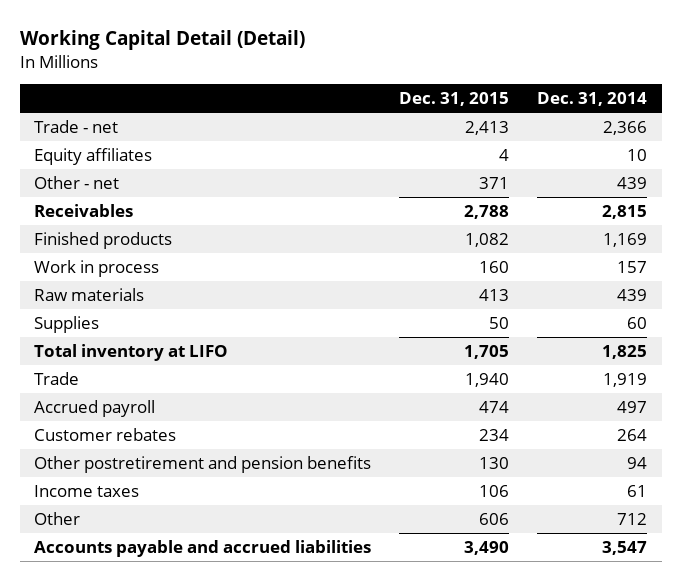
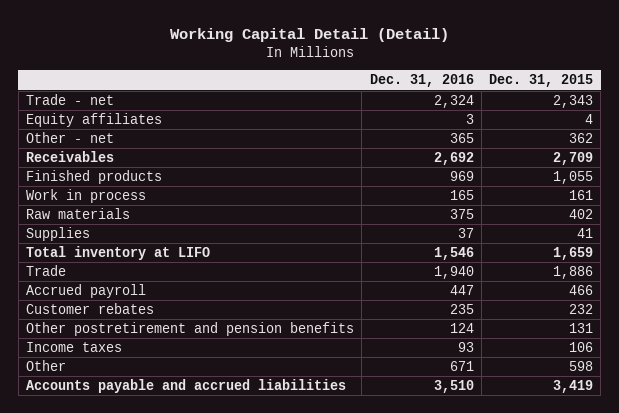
- | Dec. 31, 2015 | Dec. 31, 2014
+ | Dec. 31, 2016 | Dec. 31, 2015
- Trade - net | 2,413 | 2,366
+ Trade - net | 2,324 | 2,343
- Other - net | 371 | 439
- Receivables | 2,788 | 2,815
- Finished products | 1,082 | 1,169
- Work in process | 160 | 157
- Raw materials | 413 | 439
- Supplies | 50 | 60
- Total inventory at LIFO | 1,705 | 1,825
- Trade | 1,940 | 1,919
- Accrued payroll | 474 | 497
- Customer rebates | 234 | 264
- Other postretirement and pension benefits | 130 | 94
+ Other - net | 365 | 362
+ Receivables | 2,692 | 2,709
+ Finished products | 969 | 1,055
+ Work in process | 165 | 161
+ Raw materials | 375 | 402
+ Supplies | 37 | 41
+ Total inventory at LIFO | 1,546 | 1,659
+ Trade | 1,940 | 1,886
+ Accrued payroll | 447 | 466
+ Customer rebates | 235 | 232
+ Other postretirement and pension benefits | 124 | 131
- Other | 606 | 712
- Accounts payable and accrued liabilities | 3,490 | 3,547
+ Other | 671 | 598
+ Accounts payable and accrued liabilities | 3,510 | 3,419

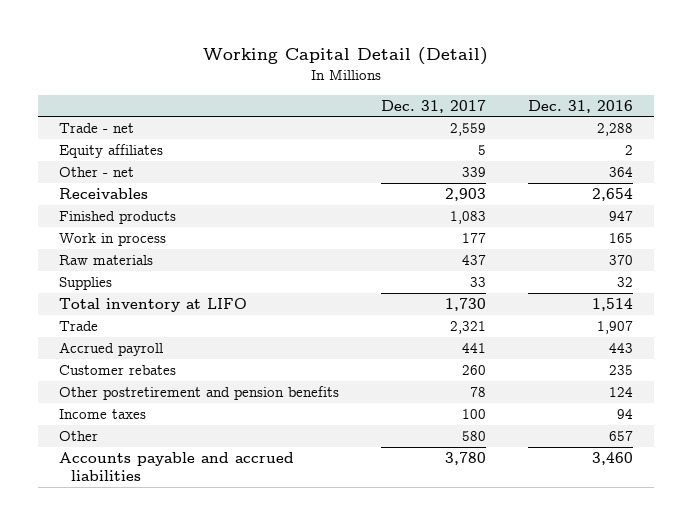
- | Dec. 31, 2016 | Dec. 31, 2015
+ | Dec. 31, 2017 | Dec. 31, 2016
- Trade - net | 2,324 | 2,343
- Equity affiliates | 3 | 4
- Other - net | 365 | 362
- Receivables | 2,692 | 2,709
- Finished products | 969 | 1,055
+ Trade - net | 2,559 | 2,288
+ Equity affiliates | 5 | 2
+ Other - net | 339 | 364
+ Receivables | 2,903 | 2,654
+ Finished products | 1,083 | 947
- Raw materials | 375 | 402
- Supplies | 37 | 41
- Total inventory at LIFO | 1,546 | 1,659
- Trade | 1,940 | 1,886
- Accrued payroll | 447 | 466
+ Raw materials | 437 | 370
+ Supplies | 33 | 32
+ Total inventory at LIFO | 1,730 | 1,514
+ Trade | 2,321 | 1,907
+ Accrued payroll | 441 | 443
- Income taxes | 93 | 106
- Other | 671 | 598
- Accounts payable and accrued liabilities | 3,510 | 3,419
+ Income taxes | 100 | 94
+ Other | 580 | 657
+ Accounts payable and accrued liabilities | 3,780 | 3,460

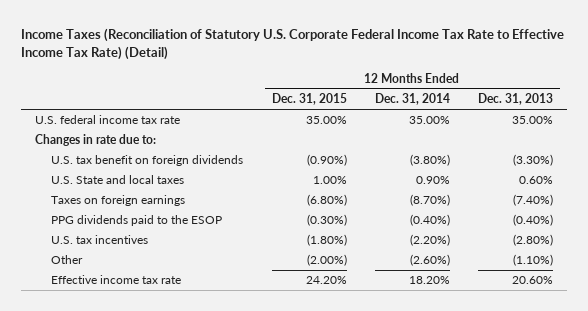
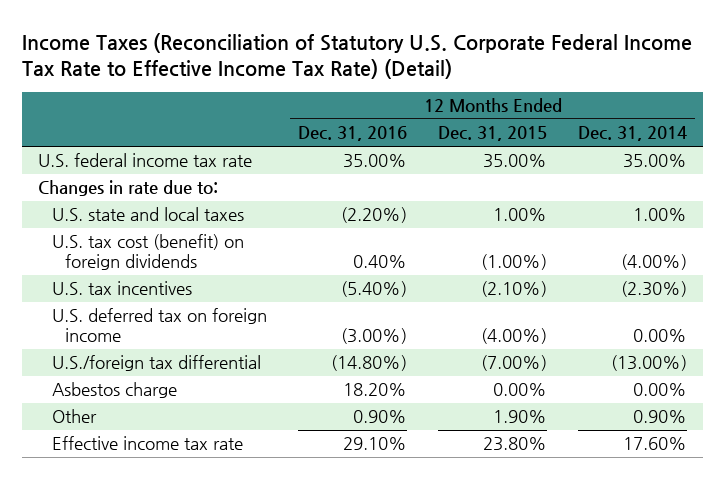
- | 12 Months Ended Dec. 31, 2015 | 12 Months Ended Dec. 31, 2014 | 12 Months Ended Dec. 31, 2013
+ | 12 Months Ended Dec. 31, 2016 | 12 Months Ended Dec. 31, 2015 | 12 Months Ended Dec. 31, 2014
- U.S. tax benefit on foreign dividends | (0.90%) | (3.80%) | (3.30%)
- U.S. State and local taxes | 1.00% | 0.90% | 0.60%
- Taxes on foreign earnings | (6.80%) | (8.70%) | (7.40%)
- PPG dividends paid to the ESOP | (0.30%) | (0.40%) | (0.40%)
- U.S. tax incentives | (1.80%) | (2.20%) | (2.80%)
- Other | (2.00%) | (2.60%) | (1.10%)
- Effective income tax rate | 24.20% | 18.20% | 20.60%
+ U.S. state and local taxes | (2.20%) | 1.00% | 1.00%
+ U.S. tax cost (benefit) on foreign dividends | 0.40% | (1.00%) | (4.00%)
+ U.S. tax incentives | (5.40%) | (2.10%) | (2.30%)
+ U.S. deferred tax on foreign income | (3.00%) | (4.00%) | 0.00%
+ U.S./foreign tax differential | (14.80%) | (7.00%) | (13.00%)
+ Asbestos charge | 18.20% | 0.00% | 0.00%
+ Other | 0.90% | 1.90% | 0.90%
+ Effective income tax rate | 29.10% | 23.80% | 17.60%

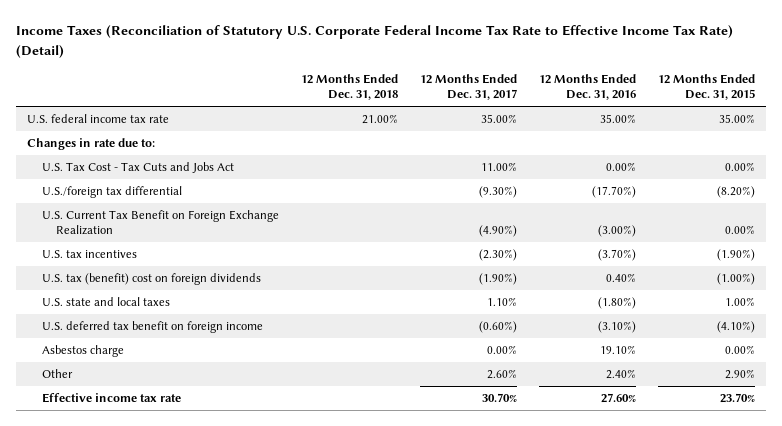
- | 12 Months Ended Dec. 31, 2016 | 12 Months Ended Dec. 31, 2015 | 12 Months Ended Dec. 31, 2014
+ | 12 Months Ended Dec. 31, 2018 | 12 Months Ended Dec. 31, 2017 | 12 Months Ended Dec. 31, 2016 | 12 Months Ended Dec. 31, 2015
- U.S. state and local taxes | (2.20%) | 1.00% | 1.00%
- U.S. tax cost (benefit) on foreign dividends | 0.40% | (1.00%) | (4.00%)
- U.S. tax incentives | (5.40%) | (2.10%) | (2.30%)
- U.S. deferred tax on foreign income | (3.00%) | (4.00%) | 0.00%
- U.S./foreign tax differential | (14.80%) | (7.00%) | (13.00%)
- Asbestos charge | 18.20% | 0.00% | 0.00%
- Other | 0.90% | 1.90% | 0.90%
- Effective income tax rate | 29.10% | 23.80% | 17.60%
+ U.S. Tax Cost - Tax Cuts and Jobs Act | | 11.00% | 0.00% | 0.00%
+ U.S./foreign tax differential | | (9.30%) | (17.70%) | (8.20%)
+ U.S. Current Tax Benefit on Foreign Exchange Realization | | (4.90%) | (3.00%) | 0.00%
+ U.S. tax incentives | | (2.30%) | (3.70%) | (1.90%)
+ U.S. tax (benefit) cost on foreign dividends | | (1.90%) | 0.40% | (1.00%)
+ U.S. state and local taxes | | 1.10% | (1.80%) | 1.00%
+ U.S. deferred tax benefit on foreign income | | (0.60%) | (3.10%) | (4.10%)
+ Asbestos charge | | 0.00% | 19.10% | 0.00%
+ Other | | 2.60% | 2.40% | 2.90%
+ Effective income tax rate | | 30.70% | 27.60% | 23.70%

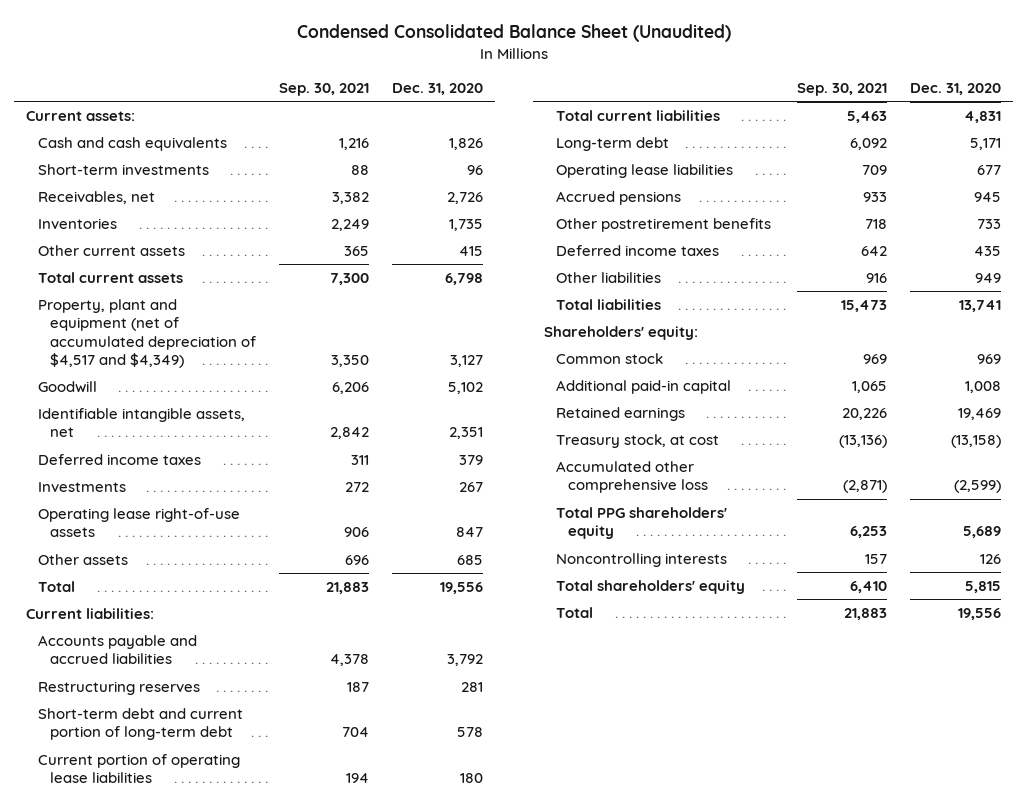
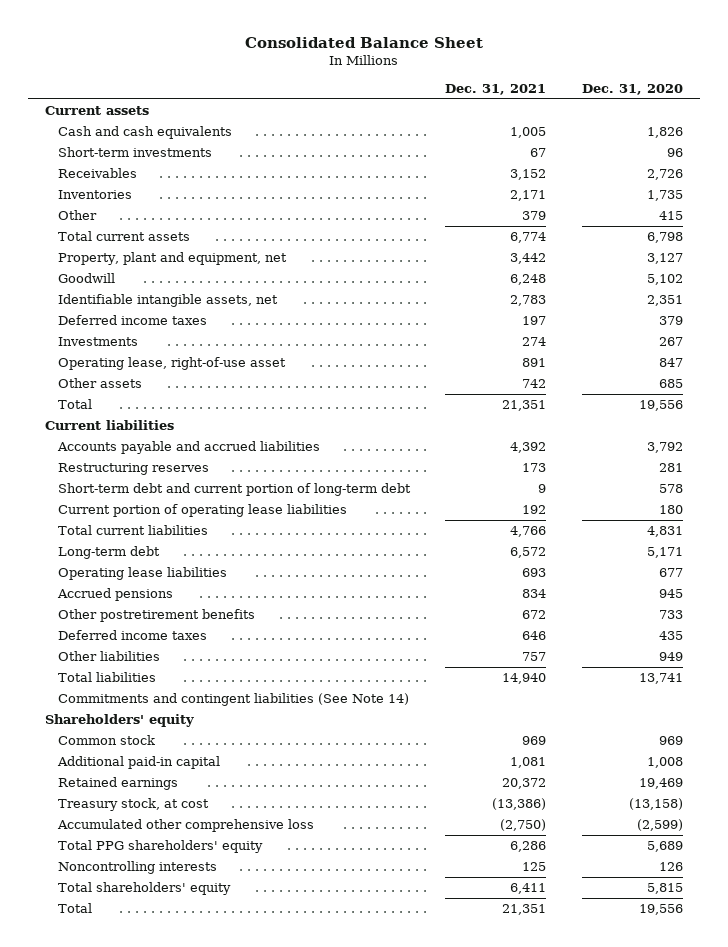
- Condensed Consolidated Balance Sheet (Unaudited)
+ Consolidated Balance Sheet
- | Sep. 30, 2021 | Dec. 31, 2020
+ | Dec. 31, 2021 | Dec. 31, 2020
- Current assets:
+ Current assets
- Receivables, net | 3,382 | 2,726
+ Receivables | 3,152 | 2,726
- Other current assets | 365 | 415
+ Other | 379 | 415
- Property, plant and equipment (net of accumulated depreciation of $4,517 and $4,349) | 3,350 | 3,127
+ Property, plant and equipment, net | 3,442 | 3,127
- Operating lease right-of-use assets | 906 | 847
+ Operating lease, right-of-use asset | 891 | 847
- Current liabilities:
+ Current liabilities
- Shareholders' equity:
+ Commitments and contingent liabilities (See Note 14)
+ Shareholders' equity

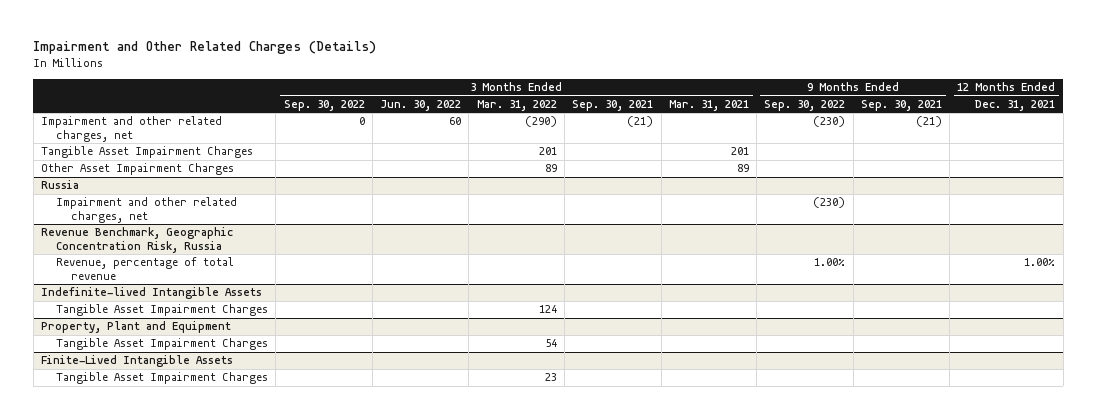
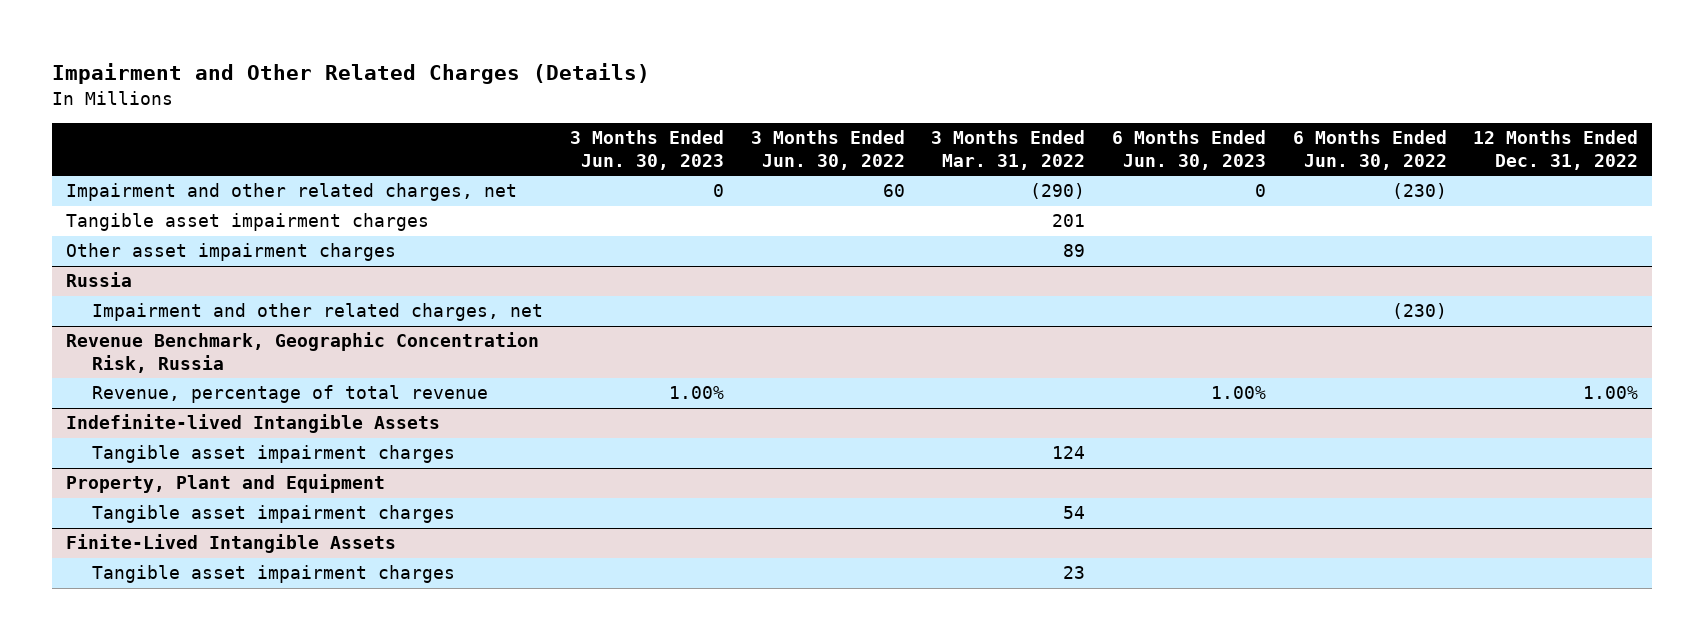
- | 3 Months Ended Sep. 30, 2022 | 3 Months Ended Jun. 30, 2022 | 3 Months Ended Mar. 31, 2022 | 3 Months Ended Sep. 30, 2021 | 3 Months Ended Mar. 31, 2021 | 9 Months Ended Sep. 30, 2022 | 9 Months Ended Sep. 30, 2021 | 12 Months Ended Dec. 31, 2021
+ | 3 Months Ended Jun. 30, 2023 | 3 Months Ended Jun. 30, 2022 | 3 Months Ended Mar. 31, 2022 | 6 Months Ended Jun. 30, 2023 | 6 Months Ended Jun. 30, 2022 | 12 Months Ended Dec. 31, 2022
- Tangible Asset Impairment Charges | | | 201 | | 201 | | |
- Other Asset Impairment Charges | | | 89 | | 89 | | |
+ Tangible asset impairment charges | | | 201 | | |
+ Other asset impairment charges | | | 89 | | |
@ Indefinite-lived Intangible Assets
- Tangible Asset Impairment Charges | | | 124 | | | | |
+ Tangible asset impairment charges | | | 124 | | |
@ Property, Plant and Equipment
- Tangible Asset Impairment Charges | | | 54 | | | | |
+ Tangible asset impairment charges | | | 54 | | |
@ Finite-Lived Intangible Assets
- Tangible Asset Impairment Charges | | | 23 | | | | |
+ Tangible asset impairment charges | | | 23 | | |

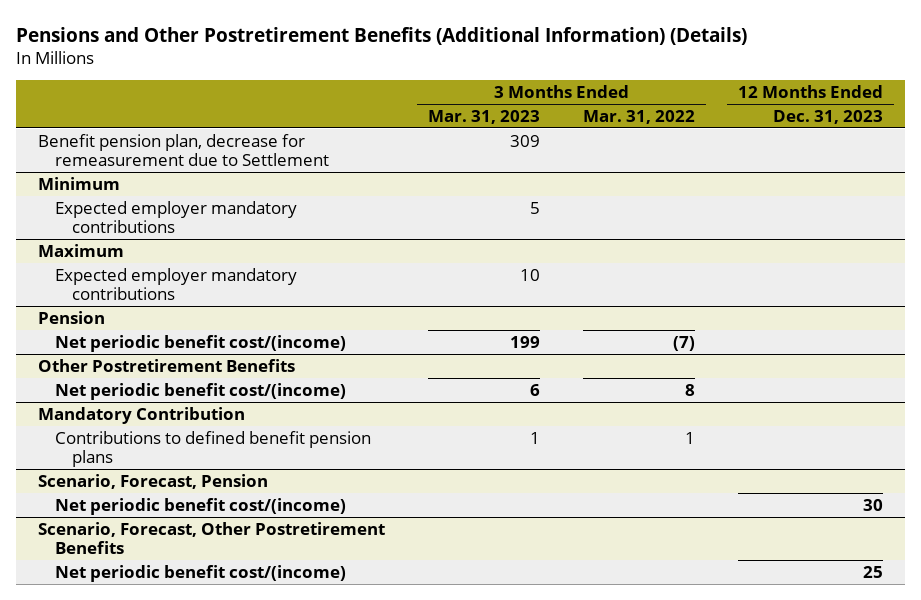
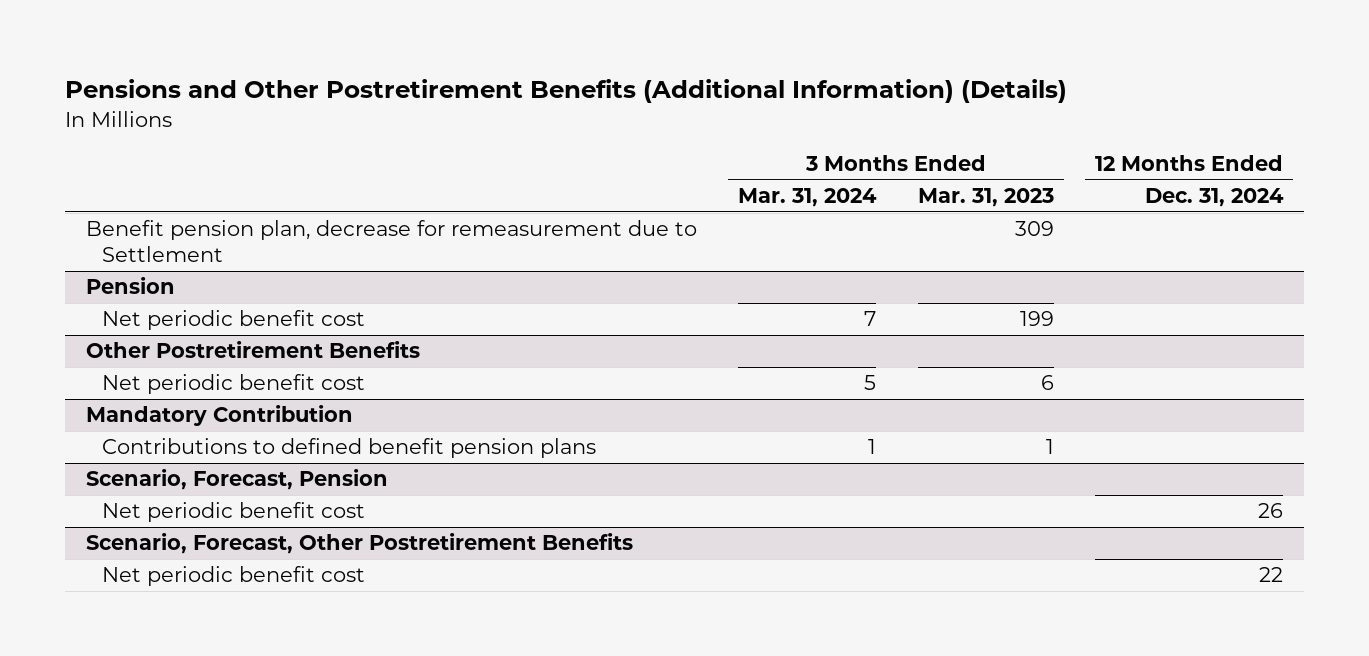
- | 3 Months Ended Mar. 31, 2023 | 3 Months Ended Mar. 31, 2022 | 12 Months Ended Dec. 31, 2023
+ | 3 Months Ended Mar. 31, 2024 | 3 Months Ended Mar. 31, 2023 | 12 Months Ended Dec. 31, 2024
- Minimum
- Expected employer mandatory contributions | 5 | |
- Maximum
- Expected employer mandatory contributions | 10 | |
@ Pension
- Net periodic benefit cost/(income) | 199 | (7) |
+ Net periodic benefit cost | 7 | 199 |
@ Other Postretirement Benefits
- Net periodic benefit cost/(income) | 6 | 8 |
+ Net periodic benefit cost | 5 | 6 |
@ Scenario, Forecast, Pension
- Net periodic benefit cost/(income) | | | 30
+ Net periodic benefit cost | | | 26
@ Scenario, Forecast, Other Postretirement Benefits
- Net periodic benefit cost/(income) | | | 25
+ Net periodic benefit cost | | | 22

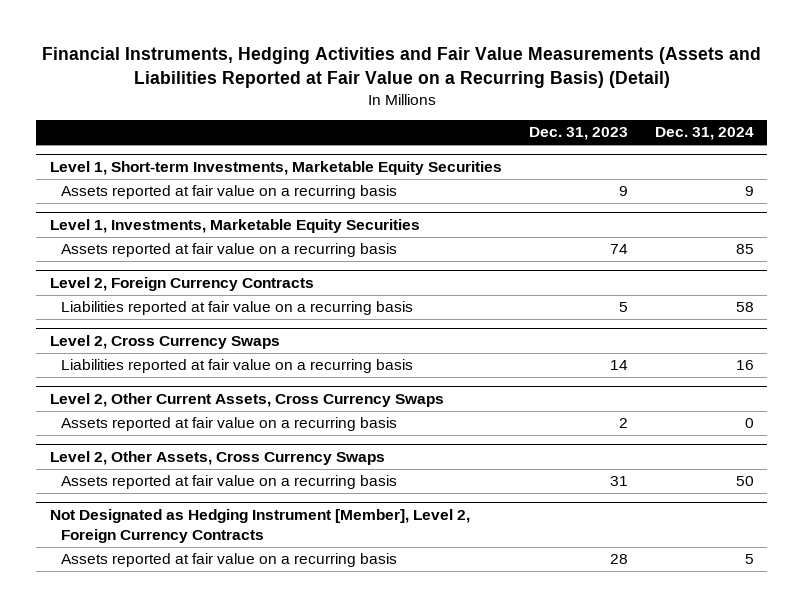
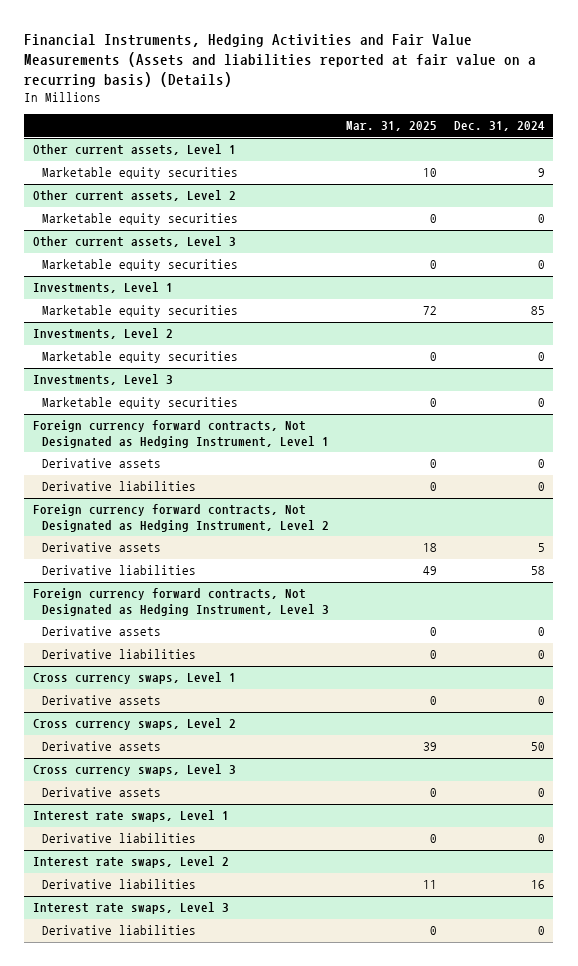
- Financial Instruments, Hedging Activities and Fair Value Measurements (Assets and Liabilities Reported at Fair Value on a Recurring Basis) (Detail)
+ Financial Instruments, Hedging Activities and Fair Value Measurements (Assets and liabilities reported at fair value on a recurring basis) (Details)
- | Dec. 31, 2023 | Dec. 31, 2024
+ | Mar. 31, 2025 | Dec. 31, 2024
- Level 1, Short-term Investments, Marketable Equity Securities
- Assets reported at fair value on a recurring basis | 9 | 9
- Level 1, Investments, Marketable Equity Securities
- Assets reported at fair value on a recurring basis | 74 | 85
- Level 2, Foreign Currency Contracts
- Liabilities reported at fair value on a recurring basis | 5 | 58
- Level 2, Cross Currency Swaps
- Liabilities reported at fair value on a recurring basis | 14 | 16
- Level 2, Other Current Assets, Cross Currency Swaps
- Assets reported at fair value on a recurring basis | 2 | 0
- Level 2, Other Assets, Cross Currency Swaps
- Assets reported at fair value on a recurring basis | 31 | 50
- Not Designated as Hedging Instrument [Member], Level 2, Foreign Currency Contracts
- Assets reported at fair value on a recurring basis | 28 | 5
+ Other current assets, Level 1
+ Marketable equity securities | 10 | 9
+ Other current assets, Level 2
+ Marketable equity securities | 0 | 0
+ Other current assets, Level 3
+ Marketable equity securities | 0 | 0
+ Investments, Level 1
+ Marketable equity securities | 72 | 85
+ Investments, Level 2
+ Marketable equity securities | 0 | 0
+ Investments, Level 3
+ Marketable equity securities | 0 | 0
+ Foreign currency forward contracts, Not Designated as Hedging Instrument, Level 1
+ Derivative assets | 0 | 0
+ Derivative liabilities | 0 | 0
+ Foreign currency forward contracts, Not Designated as Hedging Instrument, Level 2
+ Derivative assets | 18 | 5
+ Derivative liabilities | 49 | 58
+ Foreign currency forward contracts, Not Designated as Hedging Instrument, Level 3
+ Derivative assets | 0 | 0
+ Derivative liabilities | 0 | 0
+ Cross currency swaps, Level 1
+ Derivative assets | 0 | 0
+ Cross currency swaps, Level 2
+ Derivative assets | 39 | 50
+ Cross currency swaps, Level 3
+ Derivative assets | 0 | 0
+ Interest rate swaps, Level 1
+ Derivative liabilities | 0 | 0
+ Interest rate swaps, Level 2
+ Derivative liabilities | 11 | 16
+ Interest rate swaps, Level 3
+ Derivative liabilities | 0 | 0

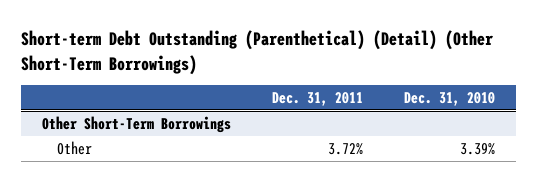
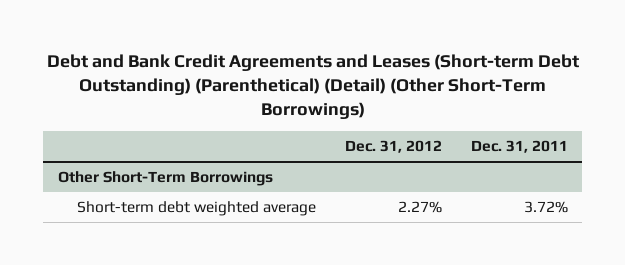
- Short-term Debt Outstanding (Parenthetical) (Detail) (Other Short-Term Borrowings)
+ Debt and Bank Credit Agreements and Leases (Short-term Debt Outstanding) (Parenthetical) (Detail) (Other Short-Term Borrowings)
- | Dec. 31, 2011 | Dec. 31, 2010
+ | Dec. 31, 2012 | Dec. 31, 2011
@ Other Short-Term Borrowings
- Other | 3.72% | 3.39%
+ Short-term debt weighted average | 2.27% | 3.72%

